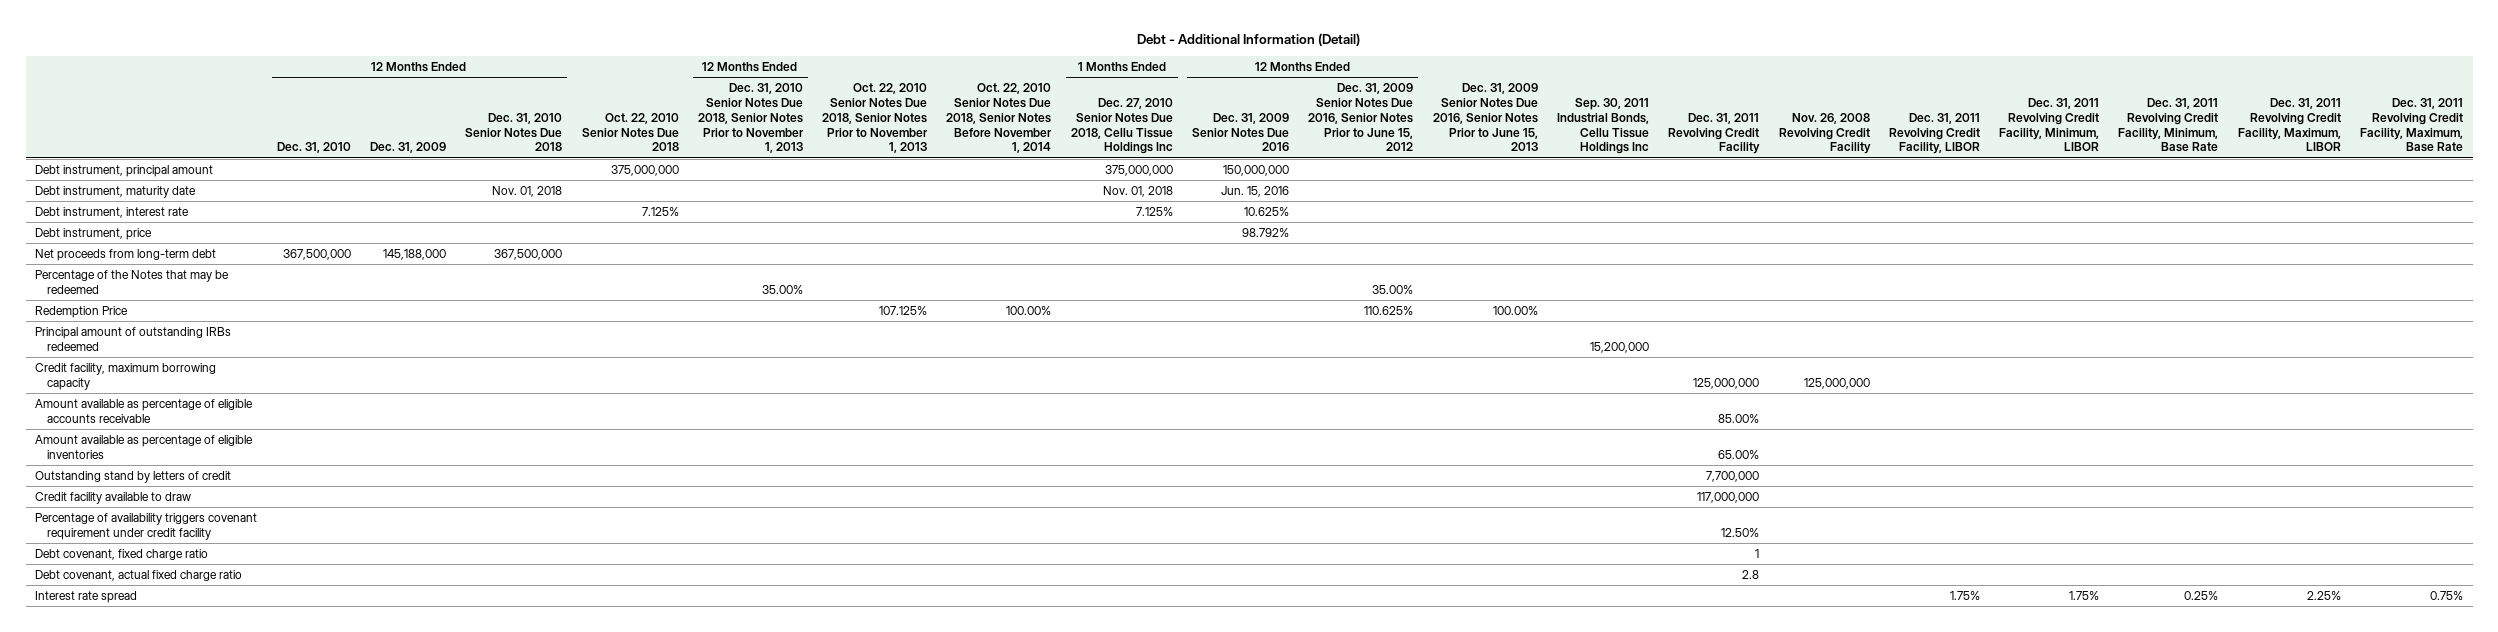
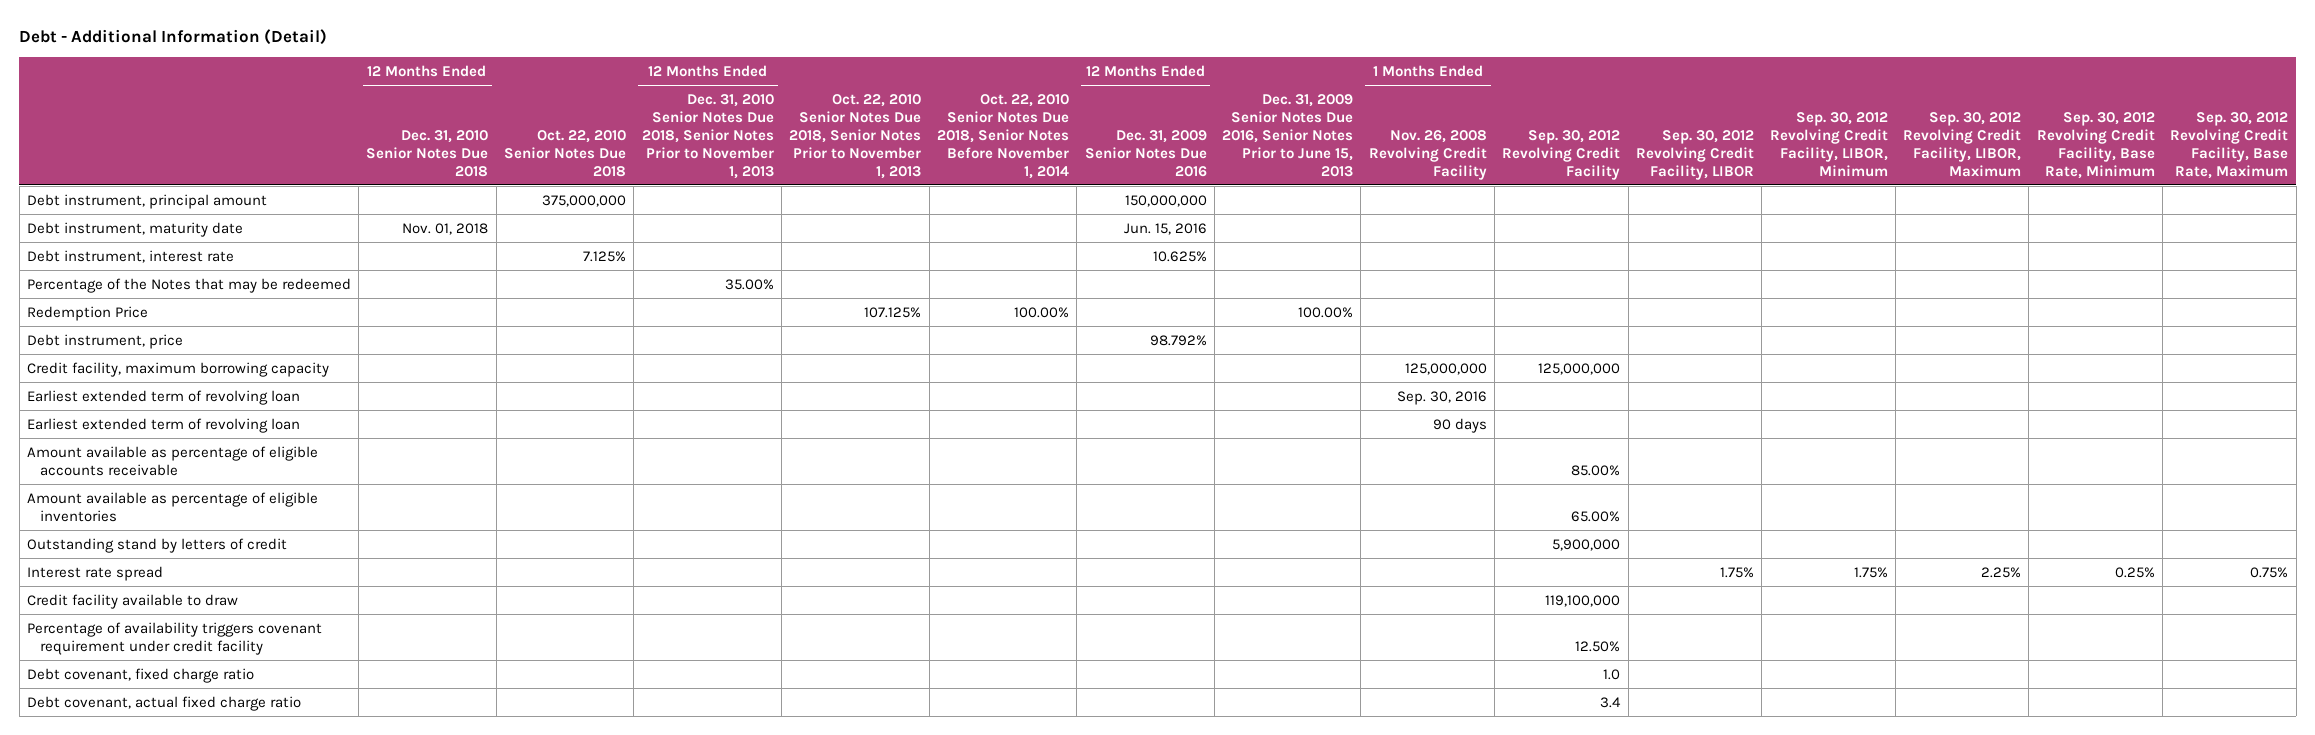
- | 12 Months Ended Dec. 31, 2010 | 12 Months Ended Dec. 31, 2009 | 12 Months Ended Dec. 31, 2010 Senior Notes Due 2018 | Oct. 22, 2010 Senior Notes Due 2018 | 12 Months Ended Dec. 31, 2010 Senior Notes Due 2018, Senior Notes Prior to November 1, 2013 | Oct. 22, 2010 Senior Notes Due 2018, Senior Notes Prior to November 1, 2013 | Oct. 22, 2010 Senior Notes Due 2018, Senior Notes Before November 1, 2014 | 1 Months Ended Dec. 27, 2010 Senior Notes Due 2018, Cellu Tissue Holdings Inc | 12 Months Ended Dec. 31, 2009 Senior Notes Due 2016 | 12 Months Ended Dec. 31, 2009 Senior Notes Due 2016, Senior Notes Prior to June 15, 2012 | Dec. 31, 2009 Senior Notes Due 2016, Senior Notes Prior to June 15, 2013 | Sep. 30, 2011 Industrial Bonds, Cellu Tissue Holdings Inc | Dec. 31, 2011 Revolving Credit Facility | Nov. 26, 2008 Revolving Credit Facility | Dec. 31, 2011 Revolving Credit Facility, LIBOR | Dec. 31, 2011 Revolving Credit Facility, Minimum, LIBOR | Dec. 31, 2011 Revolving Credit Facility, Minimum, Base Rate | Dec. 31, 2011 Revolving Credit Facility, Maximum, LIBOR | Dec. 31, 2011 Revolving Credit Facility, Maximum, Base Rate
+ | 12 Months Ended Dec. 31, 2010 Senior Notes Due 2018 | Oct. 22, 2010 Senior Notes Due 2018 | 12 Months Ended Dec. 31, 2010 Senior Notes Due 2018, Senior Notes Prior to November 1, 2013 | Oct. 22, 2010 Senior Notes Due 2018, Senior Notes Prior to November 1, 2013 | Oct. 22, 2010 Senior Notes Due 2018, Senior Notes Before November 1, 2014 | 12 Months Ended Dec. 31, 2009 Senior Notes Due 2016 | Dec. 31, 2009 Senior Notes Due 2016, Senior Notes Prior to June 15, 2013 | 1 Months Ended Nov. 26, 2008 Revolving Credit Facility | Sep. 30, 2012 Revolving Credit Facility | Sep. 30, 2012 Revolving Credit Facility, LIBOR | Sep. 30, 2012 Revolving Credit Facility, LIBOR, Minimum | Sep. 30, 2012 Revolving Credit Facility, LIBOR, Maximum | Sep. 30, 2012 Revolving Credit Facility, Base Rate, Minimum | Sep. 30, 2012 Revolving Credit Facility, Base Rate, Maximum
- Net proceeds from long-term debt | 367,500,000 | 145,188,000 | 367,500,000 | | | | | | | | | | | | | | | |
- Principal amount of outstanding IRBs redeemed | | | | | | | | | | | | 15,200,000 | | | | | | |
moved down: Debt instrument, price | | | | | | 98.792% | | | | | | | |
+ Earliest extended term of revolving loan | | | | | | | | Sep. 30, 2016 | | | | | |
+ Earliest extended term of revolving loan | | | | | | | | 90 days | | | | | |
moved up: Interest rate spread | | | | | | | | | | 1.75% | 1.75% | 2.25% | 0.25% | 0.75%

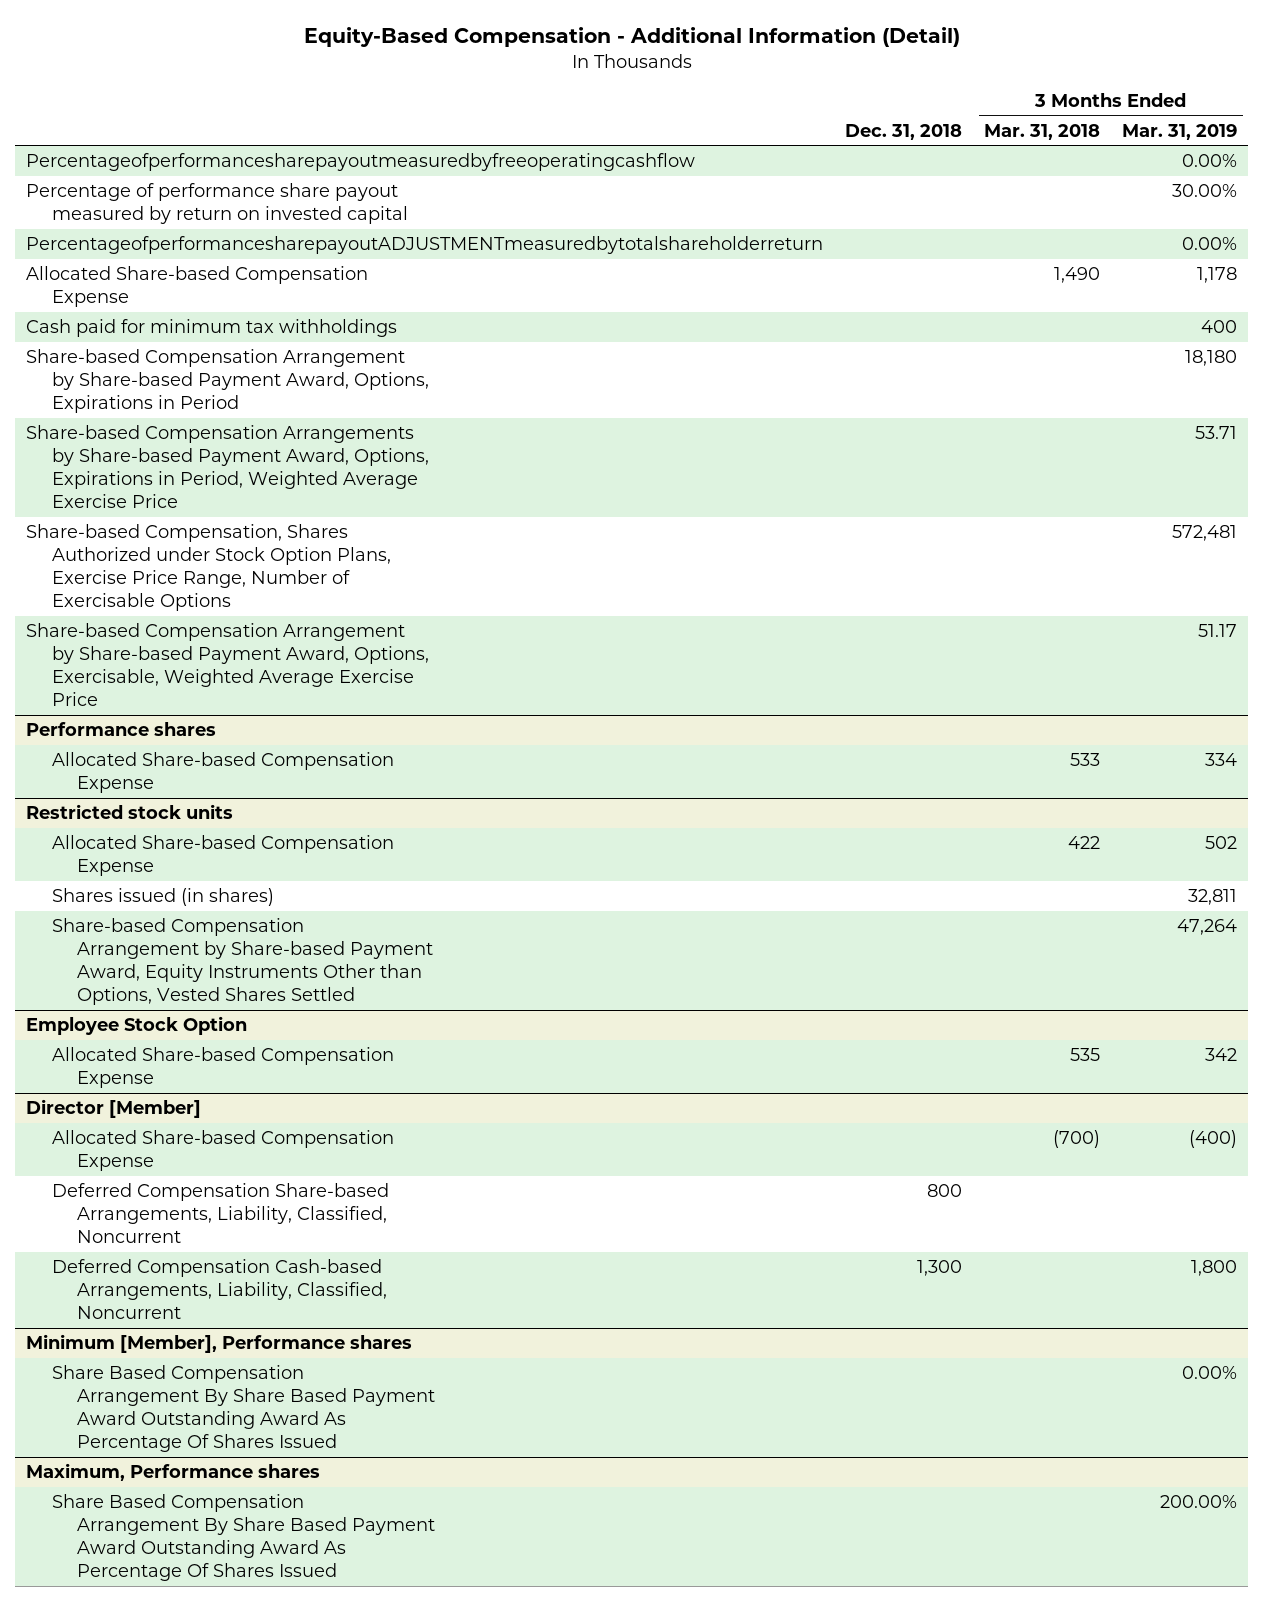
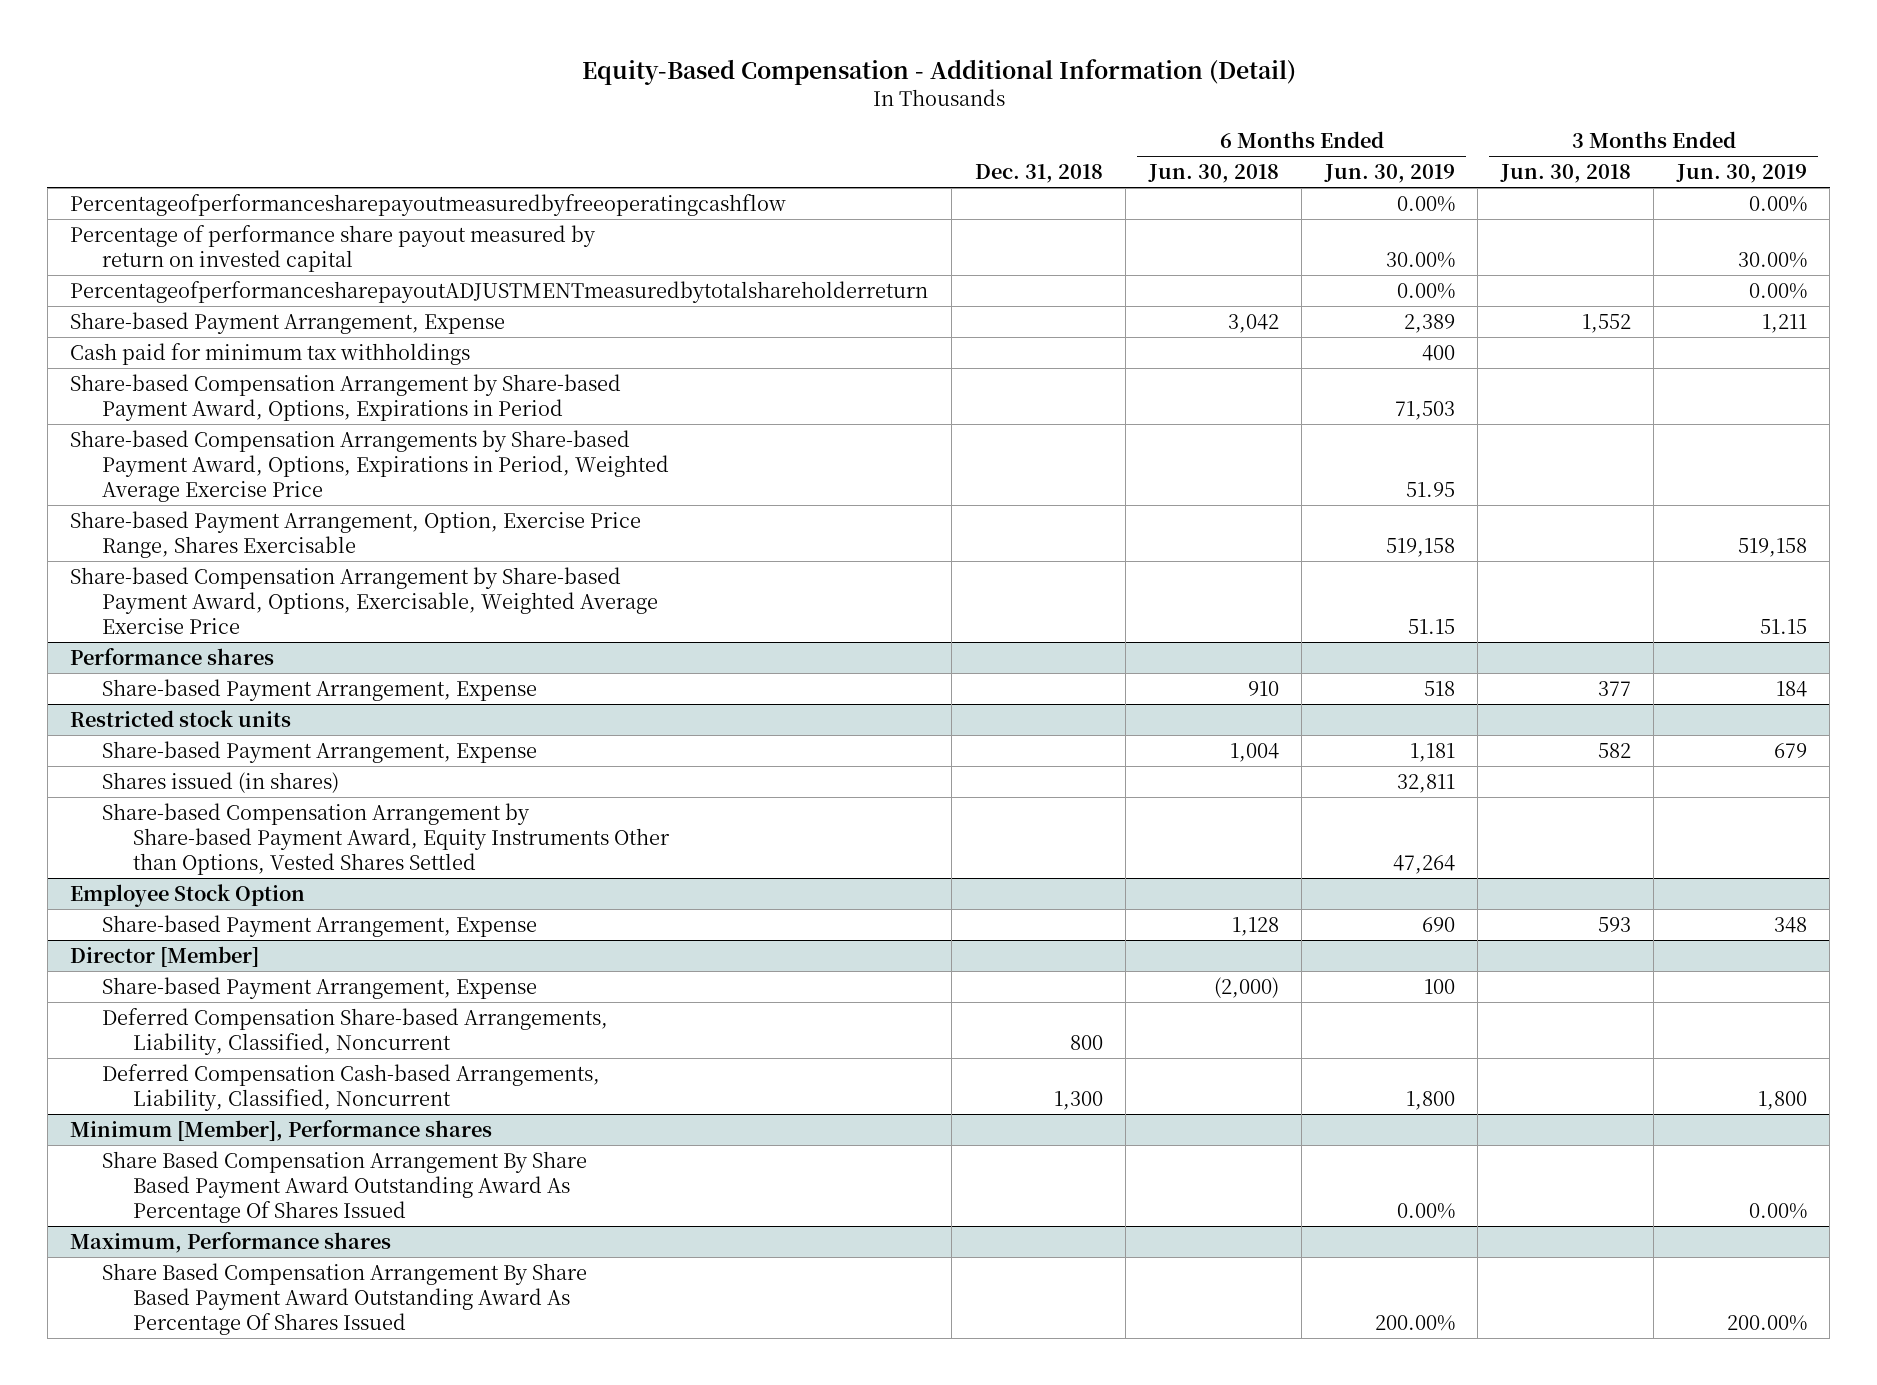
- | Dec. 31, 2018 | 3 Months Ended Mar. 31, 2018 | 3 Months Ended Mar. 31, 2019
+ | Dec. 31, 2018 | 6 Months Ended Jun. 30, 2018 | 6 Months Ended Jun. 30, 2019 | 3 Months Ended Jun. 30, 2018 | 3 Months Ended Jun. 30, 2019
- Allocated Share-based Compensation Expense | | 1,490 | 1,178
+ Share-based Payment Arrangement, Expense | | 3,042 | 2,389 | 1,552 | 1,211
- Share-based Compensation, Shares Authorized under Stock Option Plans, Exercise Price Range, Number of Exercisable Options | | | 572,481
+ Share-based Payment Arrangement, Option, Exercise Price Range, Shares Exercisable | | | 519,158 | | 519,158
@ Performance shares
- Allocated Share-based Compensation Expense | | 533 | 334
+ Share-based Payment Arrangement, Expense | | 910 | 518 | 377 | 184
@ Restricted stock units
- Allocated Share-based Compensation Expense | | 422 | 502
+ Share-based Payment Arrangement, Expense | | 1,004 | 1,181 | 582 | 679
@ Employee Stock Option
- Allocated Share-based Compensation Expense | | 535 | 342
+ Share-based Payment Arrangement, Expense | | 1,128 | 690 | 593 | 348
@ Director [Member]
- Allocated Share-based Compensation Expense | | (700) | (400)
+ Share-based Payment Arrangement, Expense | | (2,000) | 100 | |

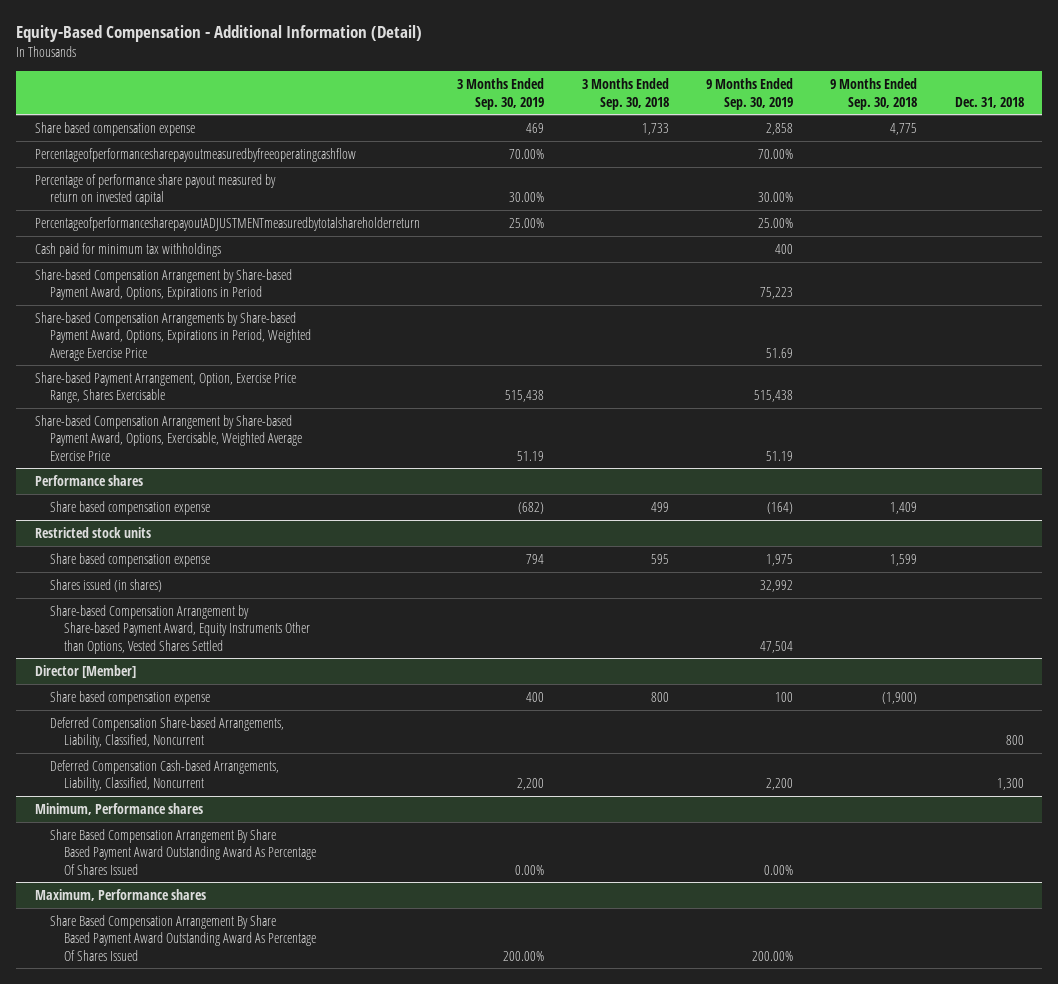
- | Dec. 31, 2018 | 6 Months Ended Jun. 30, 2018 | 6 Months Ended Jun. 30, 2019 | 3 Months Ended Jun. 30, 2018 | 3 Months Ended Jun. 30, 2019
+ | 3 Months Ended Sep. 30, 2019 | 3 Months Ended Sep. 30, 2018 | 9 Months Ended Sep. 30, 2019 | 9 Months Ended Sep. 30, 2018 | Dec. 31, 2018
+ Share based compensation expense | 469 | 1,733 | 2,858 | 4,775 |
- Share-based Payment Arrangement, Expense | | 3,042 | 2,389 | 1,552 | 1,211
@ Performance shares
- Share-based Payment Arrangement, Expense | | 910 | 518 | 377 | 184
+ Share based compensation expense | (682) | 499 | (164) | 1,409 |
@ Restricted stock units
- Share-based Payment Arrangement, Expense | | 1,004 | 1,181 | 582 | 679
+ Share based compensation expense | 794 | 595 | 1,975 | 1,599 |
- Employee Stock Option
- Share-based Payment Arrangement, Expense | | 1,128 | 690 | 593 | 348
@ Director [Member]
- Share-based Payment Arrangement, Expense | | (2,000) | 100 | |
+ Share based compensation expense | 400 | 800 | 100 | (1,900) |
- Minimum [Member], Performance shares
+ Minimum, Performance shares

